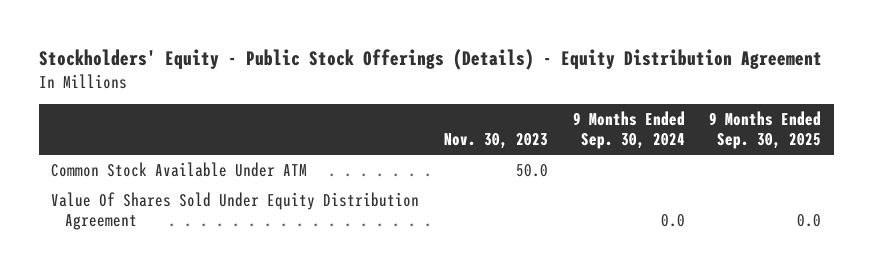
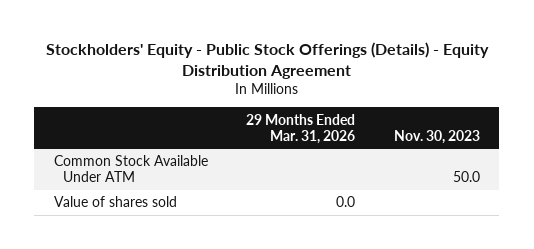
- | Nov. 30, 2023 | 9 Months Ended Sep. 30, 2024 | 9 Months Ended Sep. 30, 2025
+ | 29 Months Ended Mar. 31, 2026 | Nov. 30, 2023
- Value Of Shares Sold Under Equity Distribution Agreement | | 0.0 | 0.0
+ Value of shares sold | 0.0 |

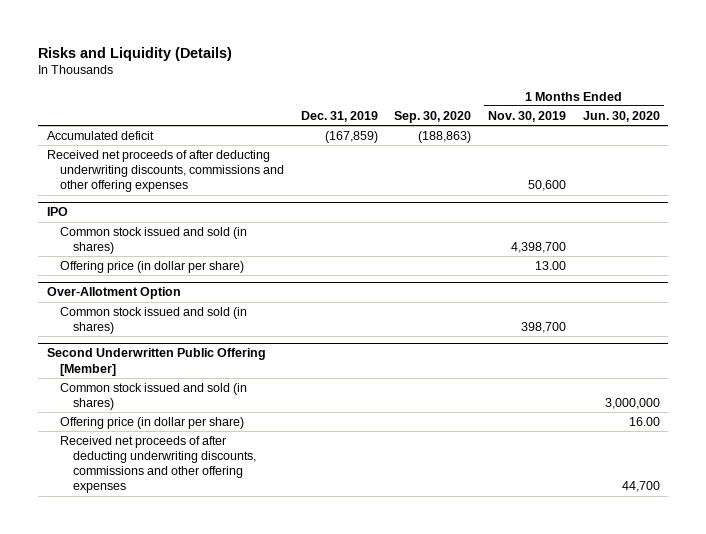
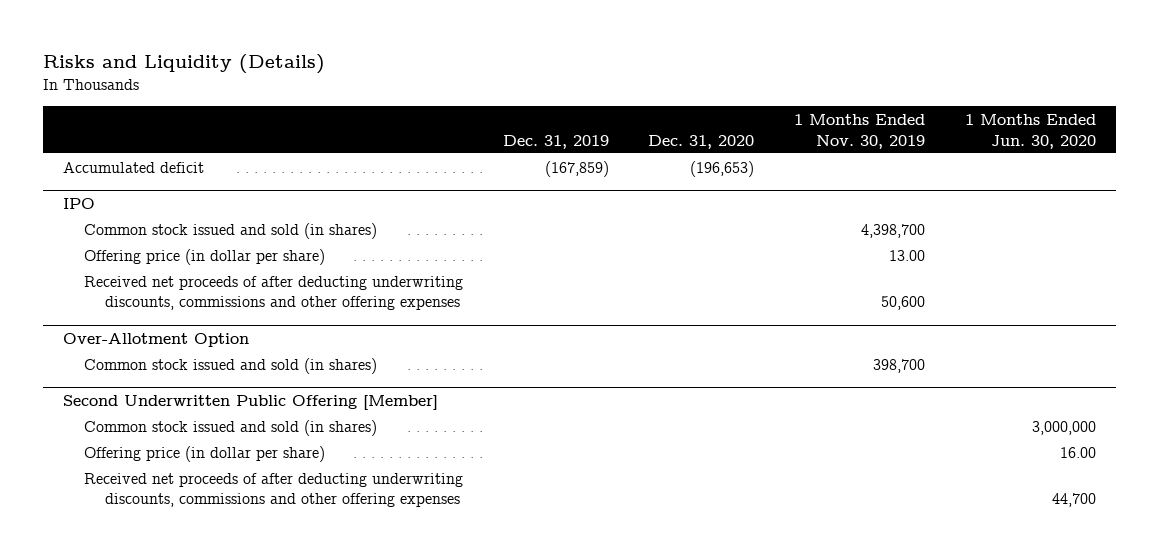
- | Dec. 31, 2019 | Sep. 30, 2020 | 1 Months Ended Nov. 30, 2019 | 1 Months Ended Jun. 30, 2020
+ | Dec. 31, 2019 | Dec. 31, 2020 | 1 Months Ended Nov. 30, 2019 | 1 Months Ended Jun. 30, 2020
- Received net proceeds of after deducting underwriting discounts, commissions and other offering expenses | | | 50,600 |
@ IPO
+ Received net proceeds of after deducting underwriting discounts, commissions and other offering expenses | | | 50,600 |

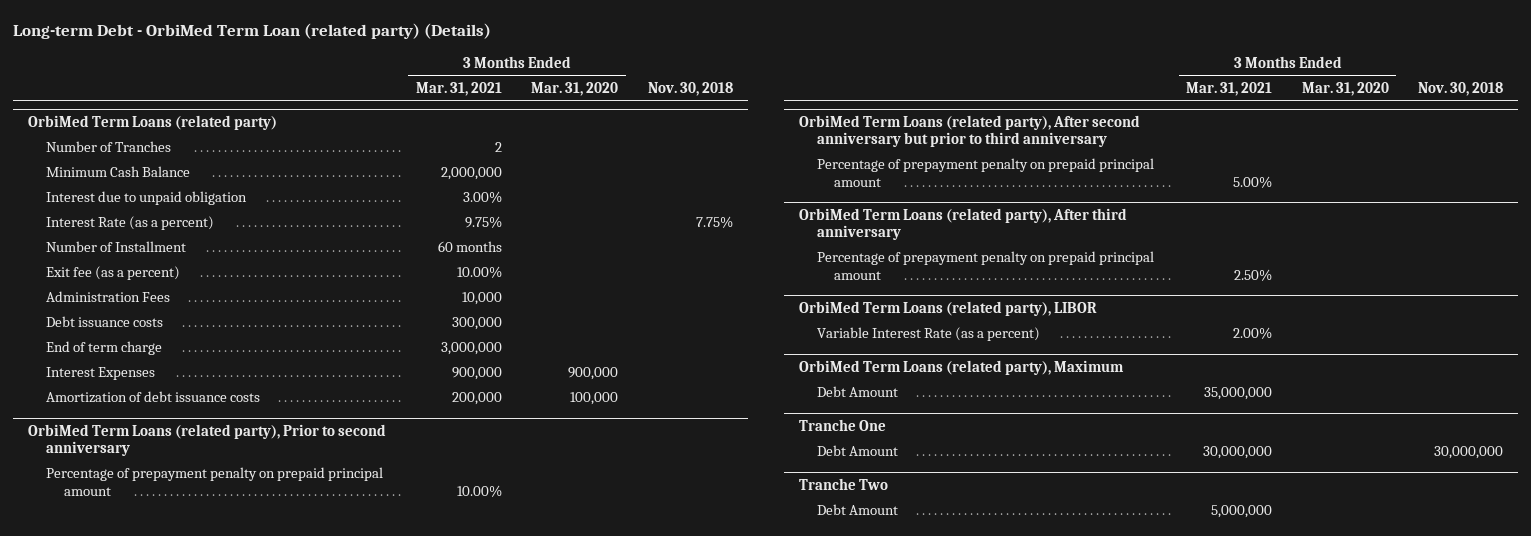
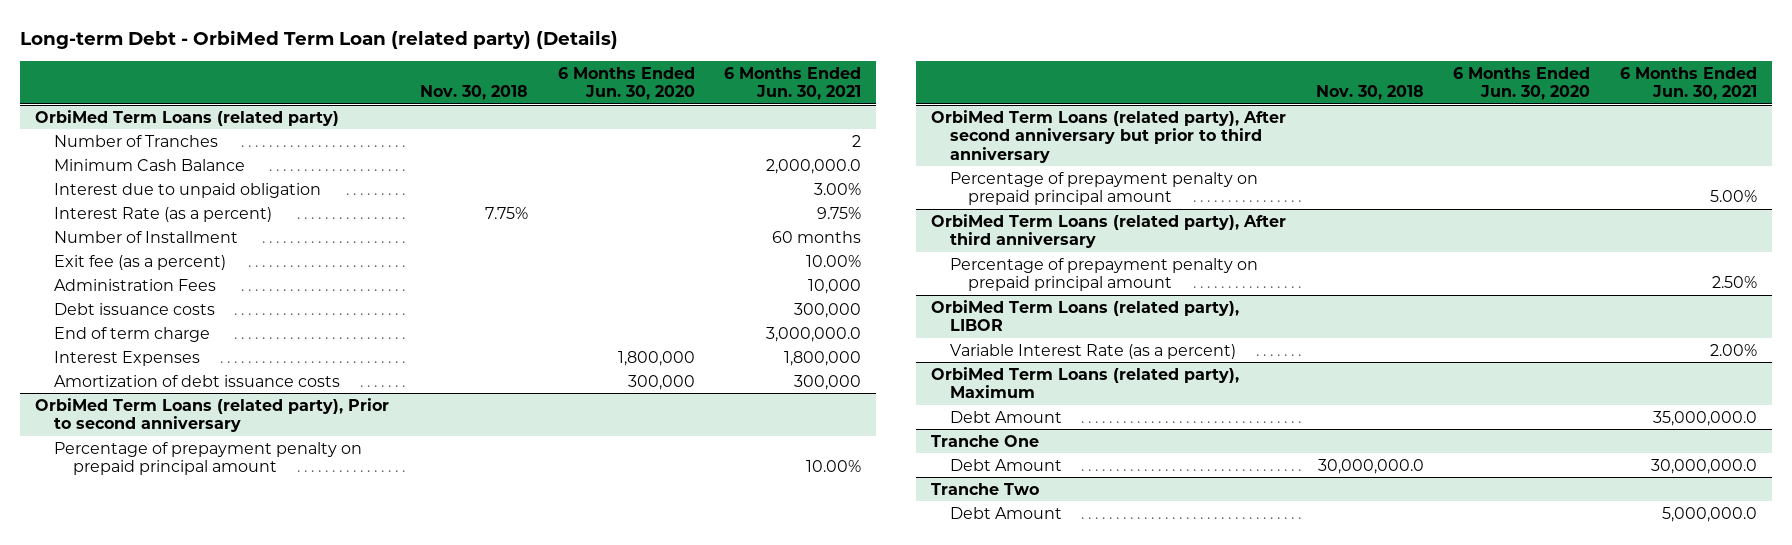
- | 3 Months Ended Mar. 31, 2021 | 3 Months Ended Mar. 31, 2020 | Nov. 30, 2018
+ | Nov. 30, 2018 | 6 Months Ended Jun. 30, 2020 | 6 Months Ended Jun. 30, 2021
@ Tranche One
- Debt Amount | 30,000,000 | | 30,000,000
+ Debt Amount | 30,000,000.0 | | 30,000,000.0

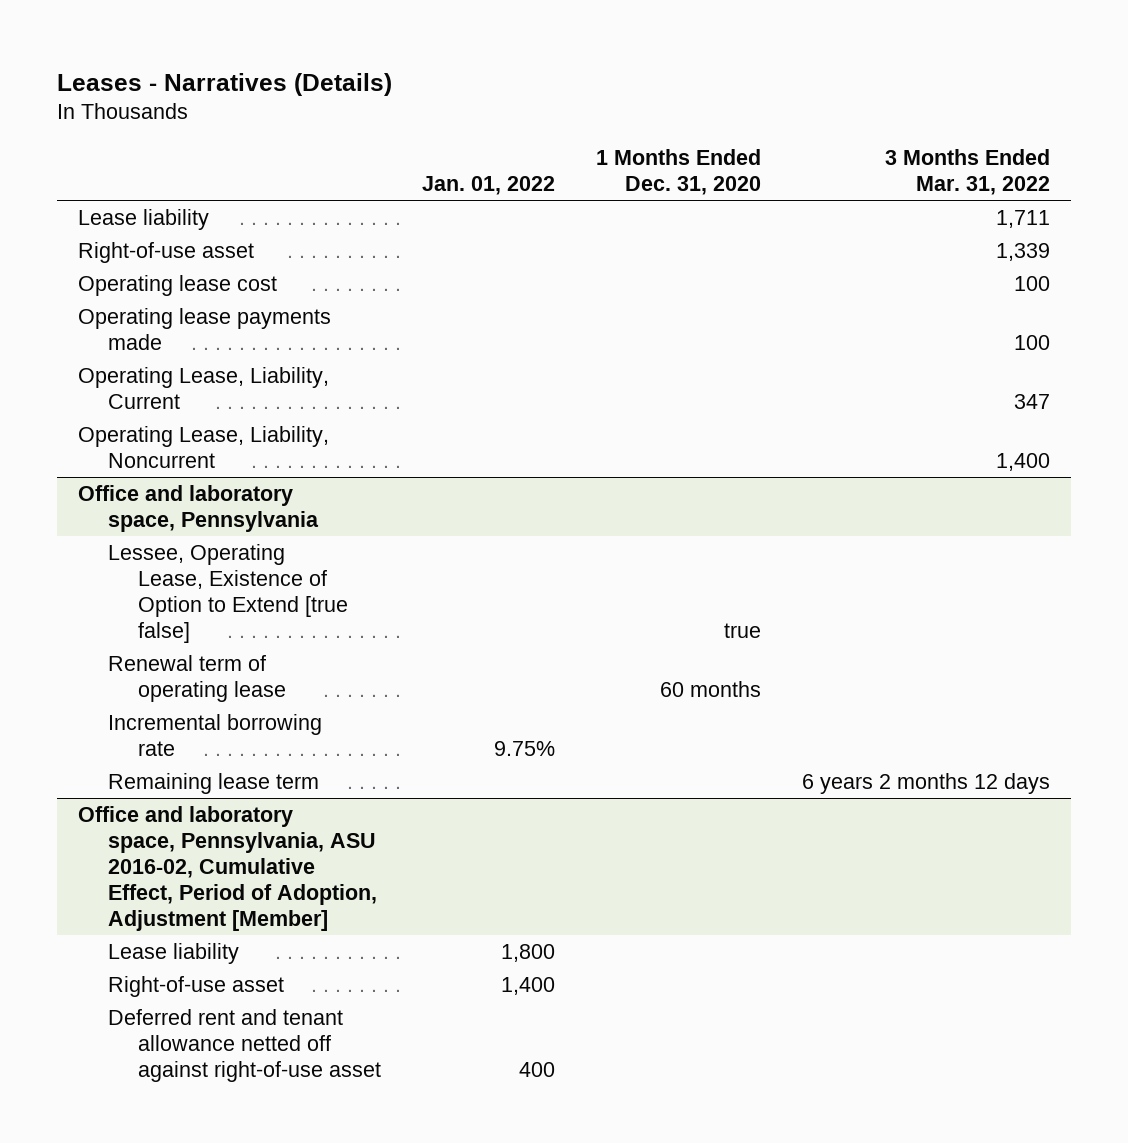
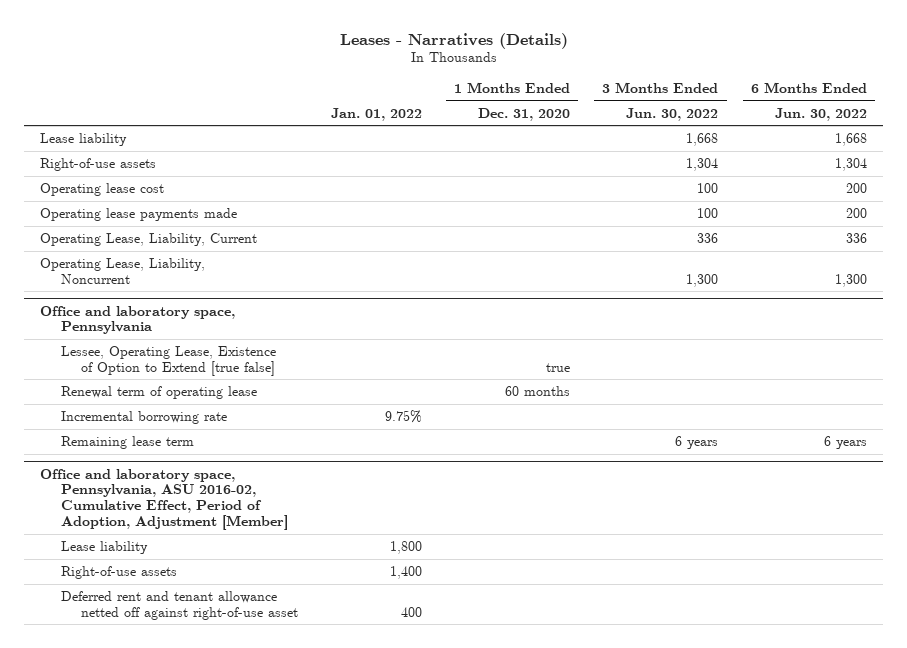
- | Jan. 01, 2022 | 1 Months Ended Dec. 31, 2020 | 3 Months Ended Mar. 31, 2022
+ | Jan. 01, 2022 | 1 Months Ended Dec. 31, 2020 | 3 Months Ended Jun. 30, 2022 | 6 Months Ended Jun. 30, 2022
- Right-of-use asset | | | 1,339
+ Right-of-use assets | | | 1,304 | 1,304
@ Office and laboratory space, Pennsylvania, ASU 2016-02, Cumulative Effect, Period of Adoption, Adjustment [Member]
- Right-of-use asset | 1,400 | |
+ Right-of-use assets | 1,400 | | |

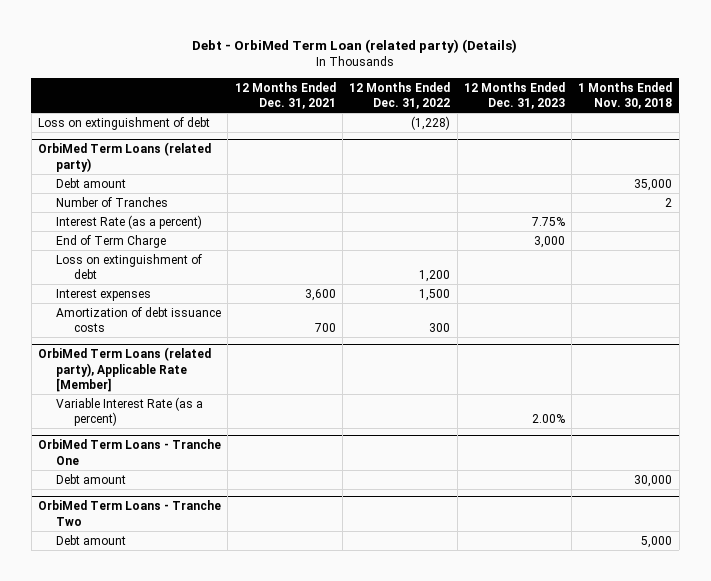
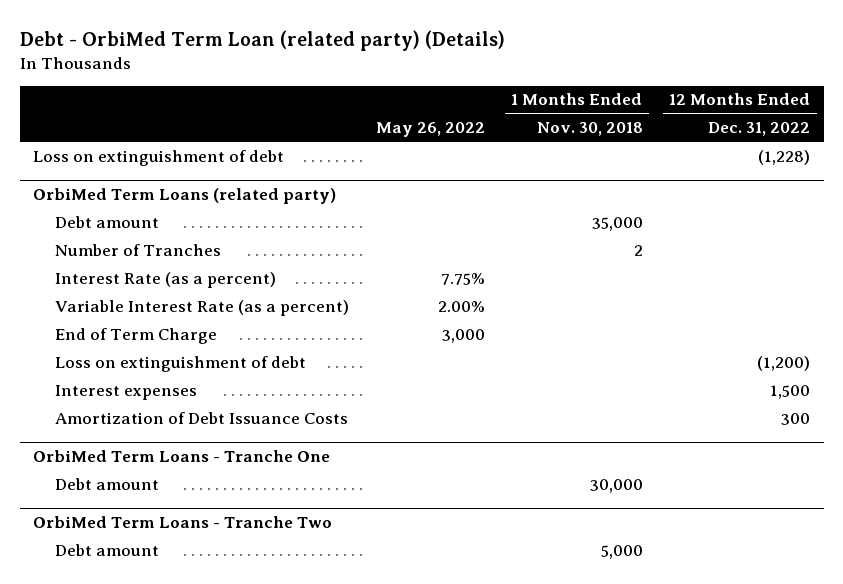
- | 12 Months Ended Dec. 31, 2021 | 12 Months Ended Dec. 31, 2022 | 12 Months Ended Dec. 31, 2023 | 1 Months Ended Nov. 30, 2018
+ | May 26, 2022 | 1 Months Ended Nov. 30, 2018 | 12 Months Ended Dec. 31, 2022
@ OrbiMed Term Loans (related party)
+ Variable Interest Rate (as a percent) | 2.00% | |
- Loss on extinguishment of debt | | 1,200 | |
+ Loss on extinguishment of debt | | | (1,200)
- Amortization of debt issuance costs | 700 | 300 | |
- OrbiMed Term Loans (related party), Applicable Rate [Member]
- Variable Interest Rate (as a percent) | | | 2.00% |
@ OrbiMed Term Loans (related party)
+ Amortization of Debt Issuance Costs | | | 300

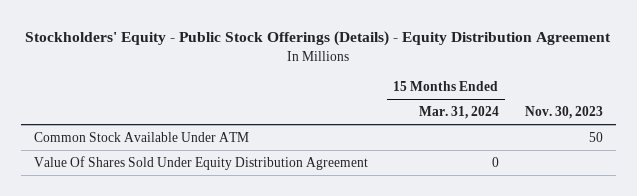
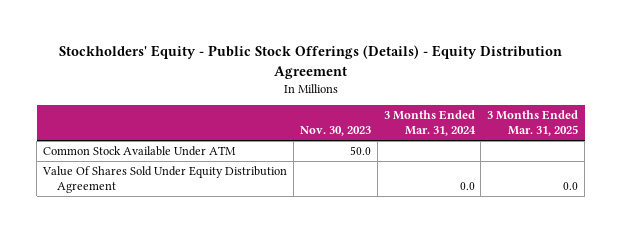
- | 15 Months Ended Mar. 31, 2024 | Nov. 30, 2023
+ | Nov. 30, 2023 | 3 Months Ended Mar. 31, 2024 | 3 Months Ended Mar. 31, 2025
- Common Stock Available Under ATM | | 50
+ Common Stock Available Under ATM | 50.0 | |

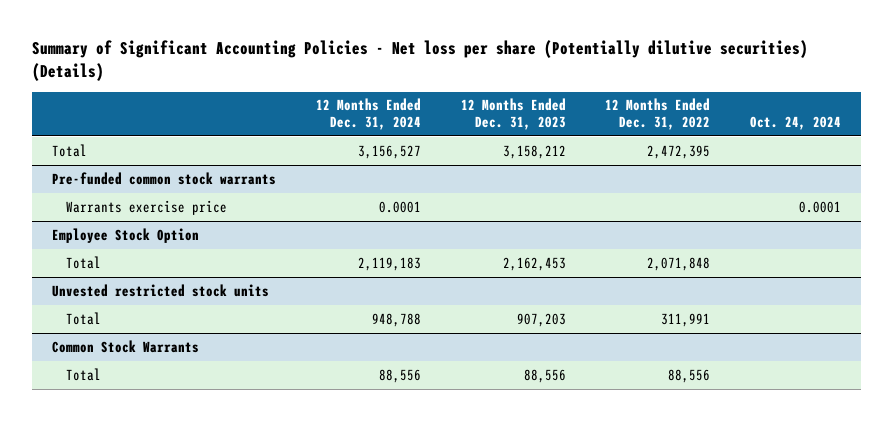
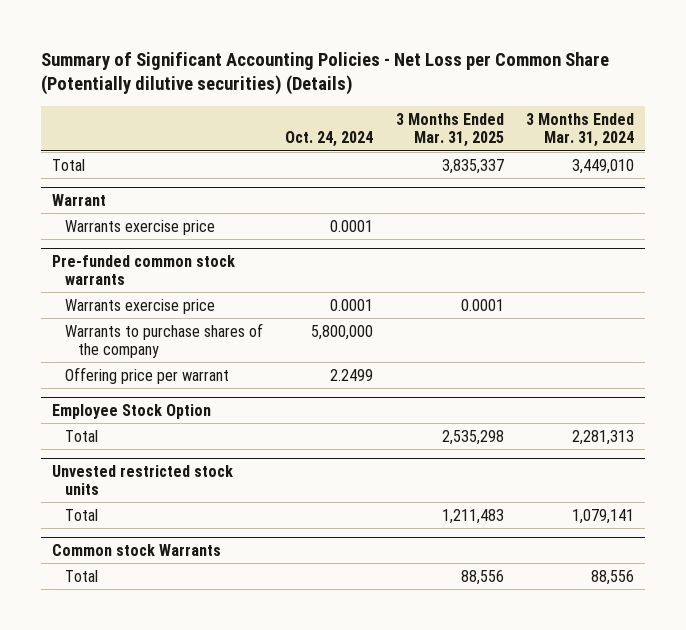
- Summary of Significant Accounting Policies - Net loss per share (Potentially dilutive securities) (Details)
+ Summary of Significant Accounting Policies - Net Loss per Common Share (Potentially dilutive securities) (Details)
- | 12 Months Ended Dec. 31, 2024 | 12 Months Ended Dec. 31, 2023 | 12 Months Ended Dec. 31, 2022 | Oct. 24, 2024
+ | Oct. 24, 2024 | 3 Months Ended Mar. 31, 2025 | 3 Months Ended Mar. 31, 2024
+ Warrant
+ Warrants exercise price | 0.0001 | |
@ Pre-funded common stock warrants
+ Warrants to purchase shares of the company | 5,800,000 | |
+ Offering price per warrant | 2.2499 | |
- Common Stock Warrants
+ Common stock Warrants

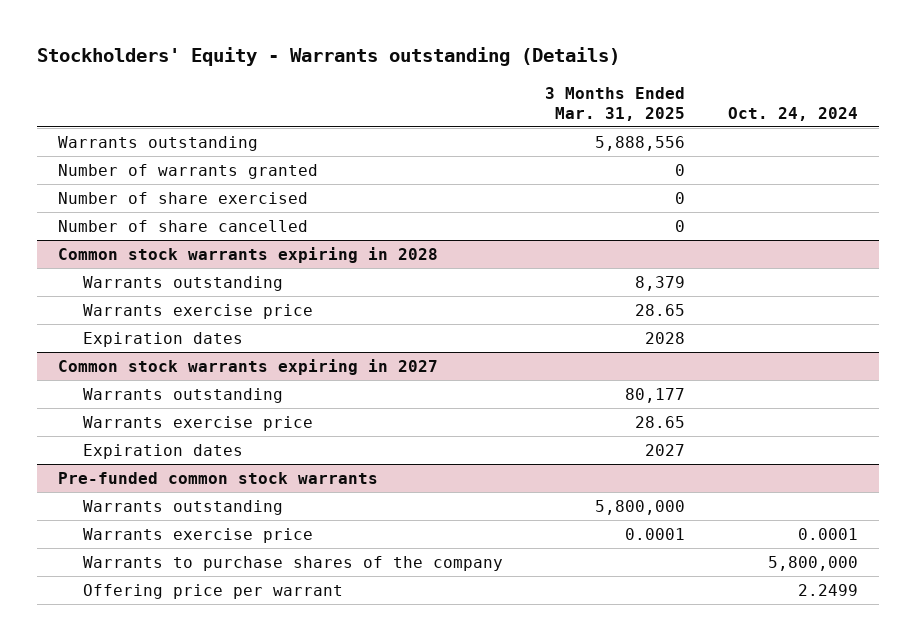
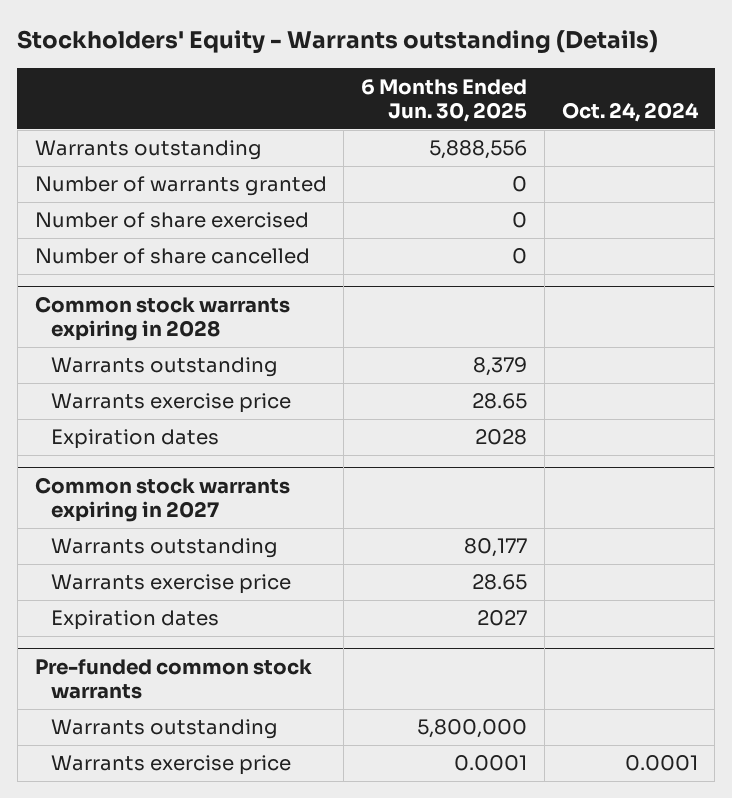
- | 3 Months Ended Mar. 31, 2025 | Oct. 24, 2024
+ | 6 Months Ended Jun. 30, 2025 | Oct. 24, 2024
@ Pre-funded common stock warrants
- Warrants to purchase shares of the company | | 5,800,000
- Offering price per warrant | | 2.2499

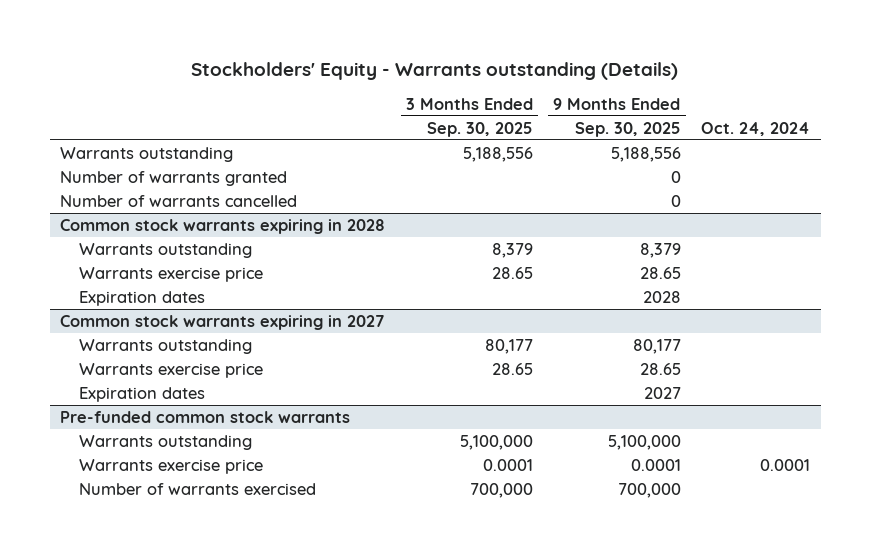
- | 6 Months Ended Jun. 30, 2025 | Oct. 24, 2024
+ | 3 Months Ended Sep. 30, 2025 | 9 Months Ended Sep. 30, 2025 | Oct. 24, 2024
- Number of share exercised | 0 |
- Number of share cancelled | 0 |
+ Number of warrants cancelled | | 0 |
@ Pre-funded common stock warrants
+ Number of warrants exercised | 700,000 | 700,000 |

